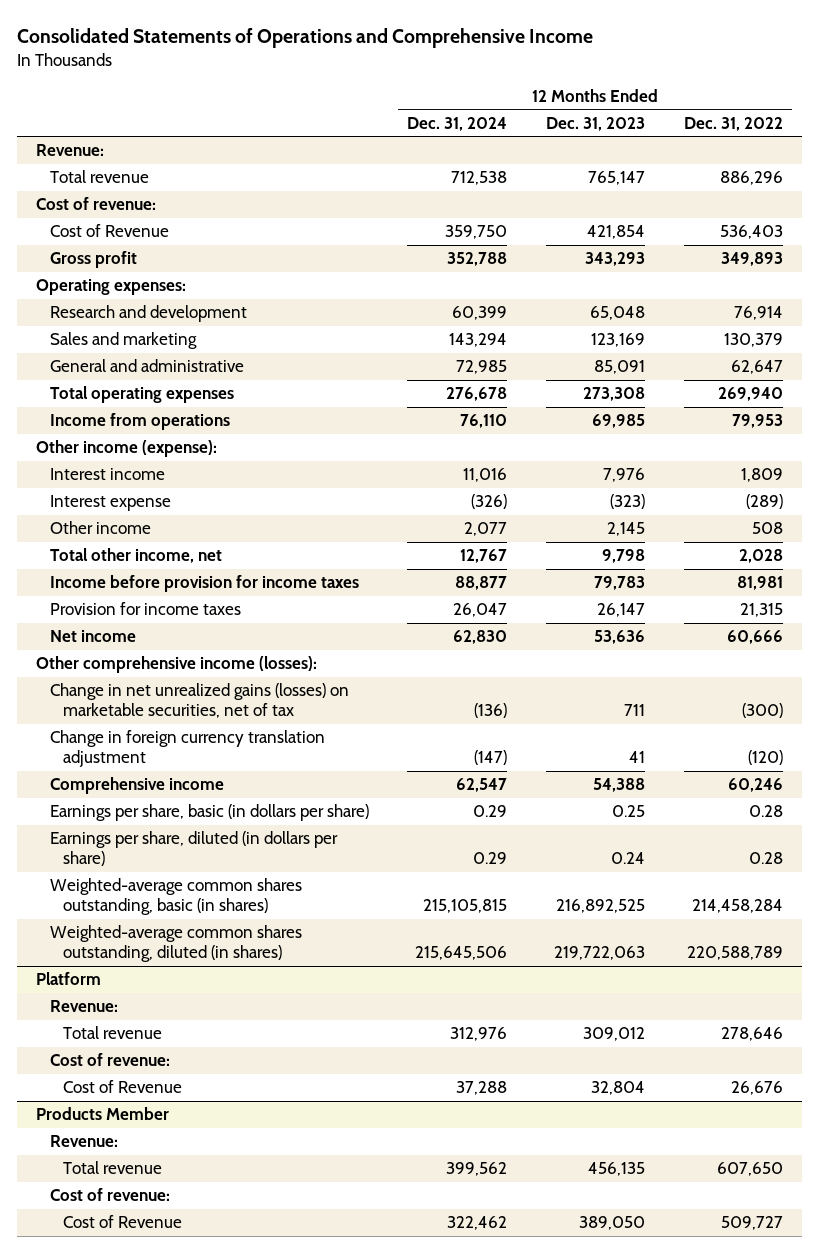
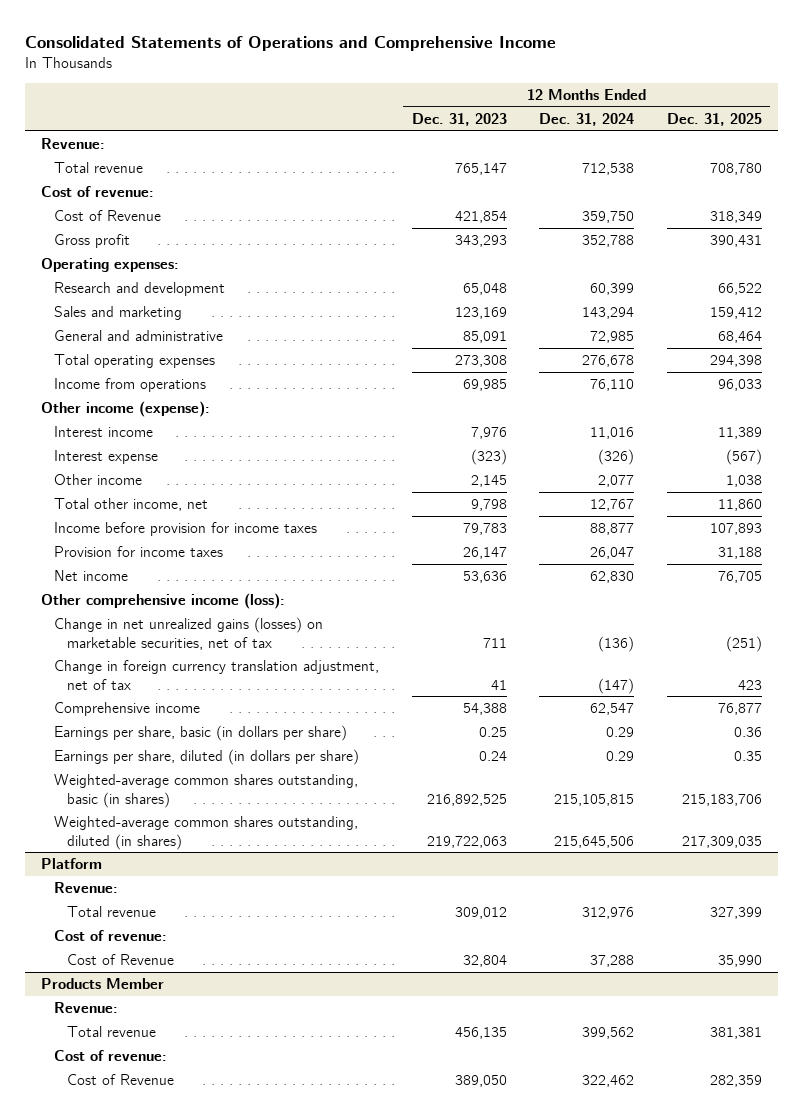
- | 12 Months Ended Dec. 31, 2024 | 12 Months Ended Dec. 31, 2023 | 12 Months Ended Dec. 31, 2022
+ | 12 Months Ended Dec. 31, 2023 | 12 Months Ended Dec. 31, 2024 | 12 Months Ended Dec. 31, 2025
- Other comprehensive income (losses):
+ Other comprehensive income (loss):
- Change in foreign currency translation adjustment | (147) | 41 | (120)
+ Change in foreign currency translation adjustment, net of tax | 41 | (147) | 423

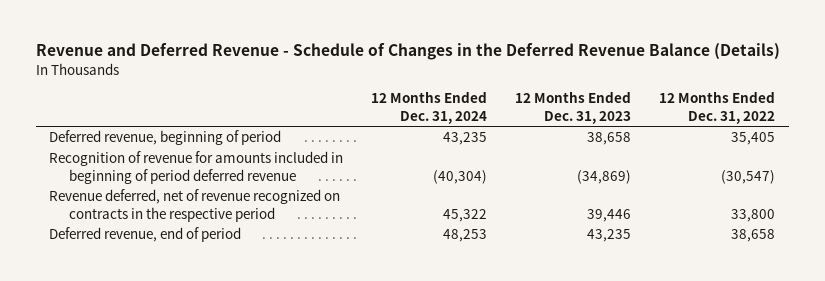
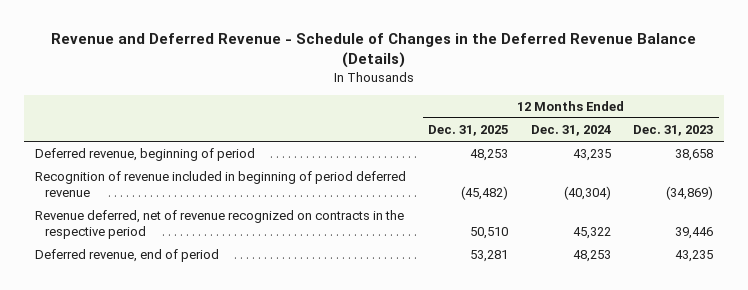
- | 12 Months Ended Dec. 31, 2024 | 12 Months Ended Dec. 31, 2023 | 12 Months Ended Dec. 31, 2022
+ | 12 Months Ended Dec. 31, 2025 | 12 Months Ended Dec. 31, 2024 | 12 Months Ended Dec. 31, 2023
- Recognition of revenue for amounts included in beginning of period deferred revenue | (40,304) | (34,869) | (30,547)
+ Recognition of revenue included in beginning of period deferred revenue | (45,482) | (40,304) | (34,869)

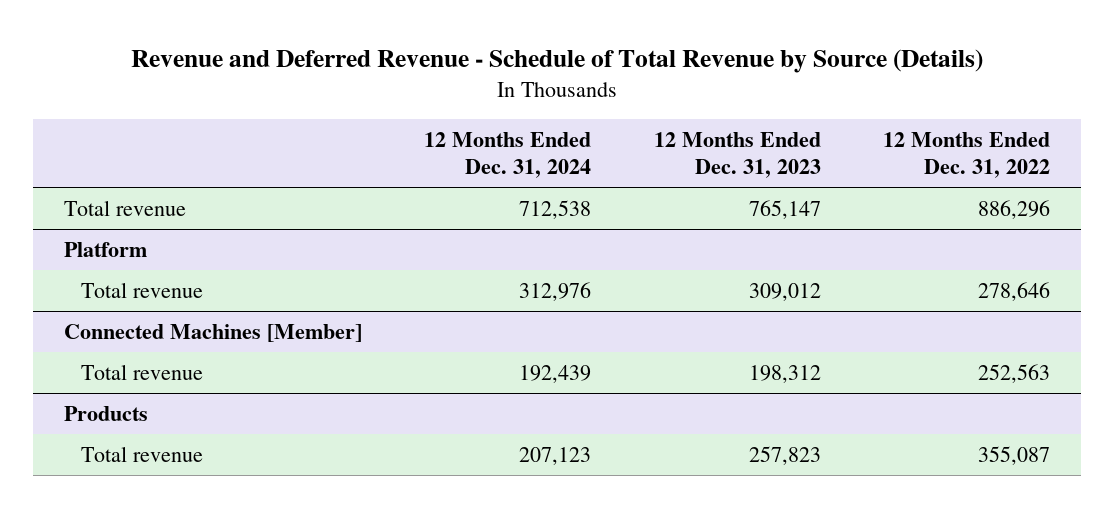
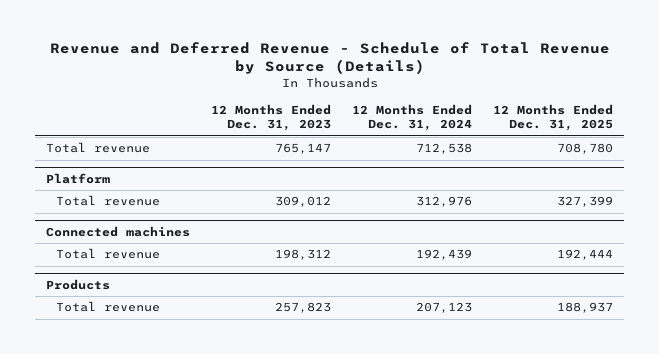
- | 12 Months Ended Dec. 31, 2024 | 12 Months Ended Dec. 31, 2023 | 12 Months Ended Dec. 31, 2022
+ | 12 Months Ended Dec. 31, 2023 | 12 Months Ended Dec. 31, 2024 | 12 Months Ended Dec. 31, 2025
- Connected Machines [Member]
+ Connected machines

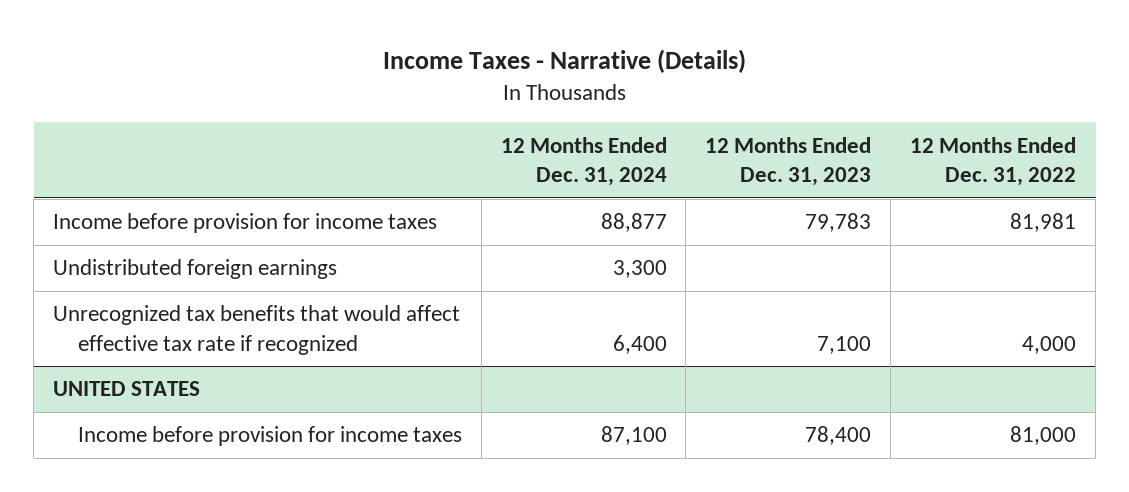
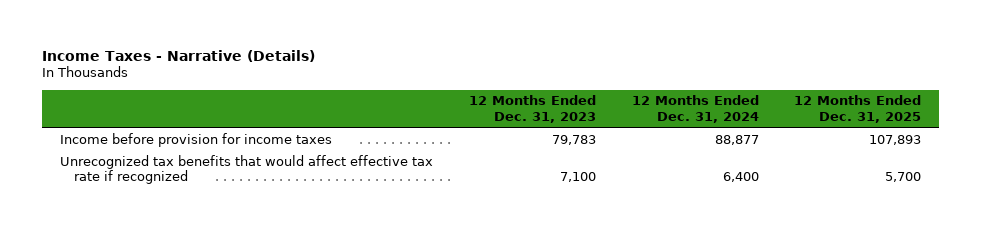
- | 12 Months Ended Dec. 31, 2024 | 12 Months Ended Dec. 31, 2023 | 12 Months Ended Dec. 31, 2022
+ | 12 Months Ended Dec. 31, 2023 | 12 Months Ended Dec. 31, 2024 | 12 Months Ended Dec. 31, 2025
- Undistributed foreign earnings | 3,300 | |
- UNITED STATES
- Income before provision for income taxes | 87,100 | 78,400 | 81,000

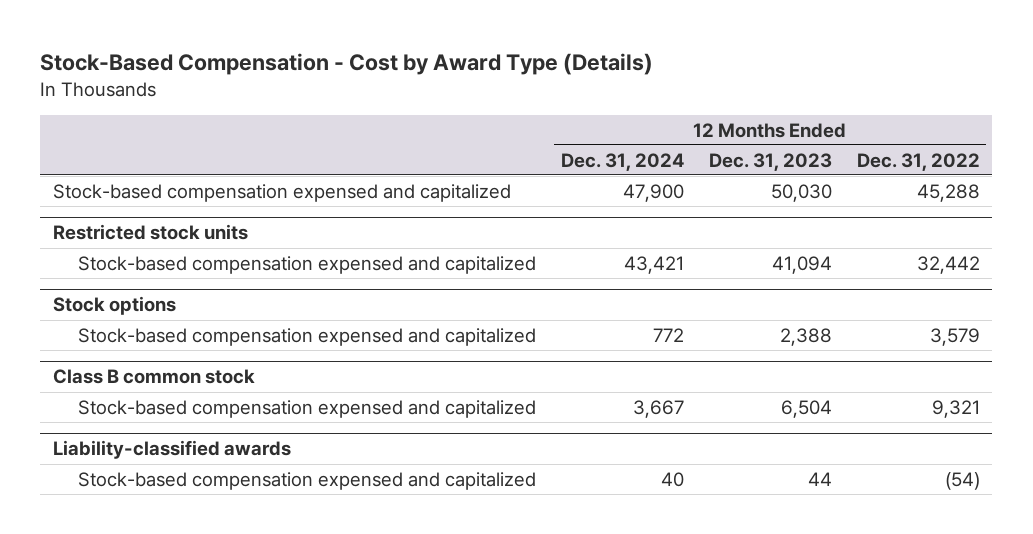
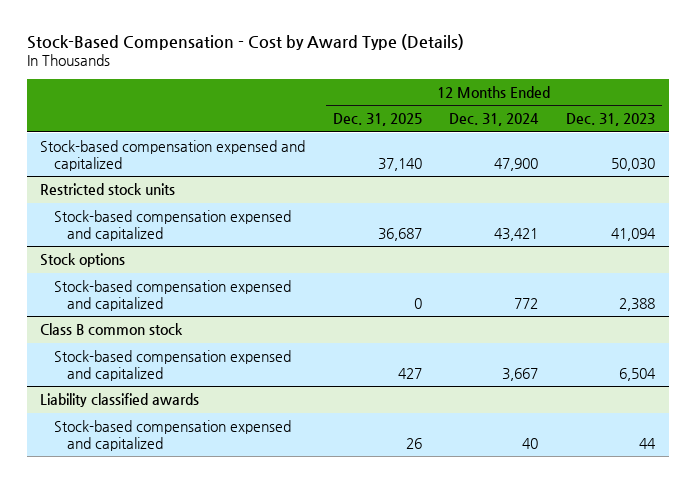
- | 12 Months Ended Dec. 31, 2024 | 12 Months Ended Dec. 31, 2023 | 12 Months Ended Dec. 31, 2022
+ | 12 Months Ended Dec. 31, 2025 | 12 Months Ended Dec. 31, 2024 | 12 Months Ended Dec. 31, 2023
- Liability-classified awards
+ Liability classified awards

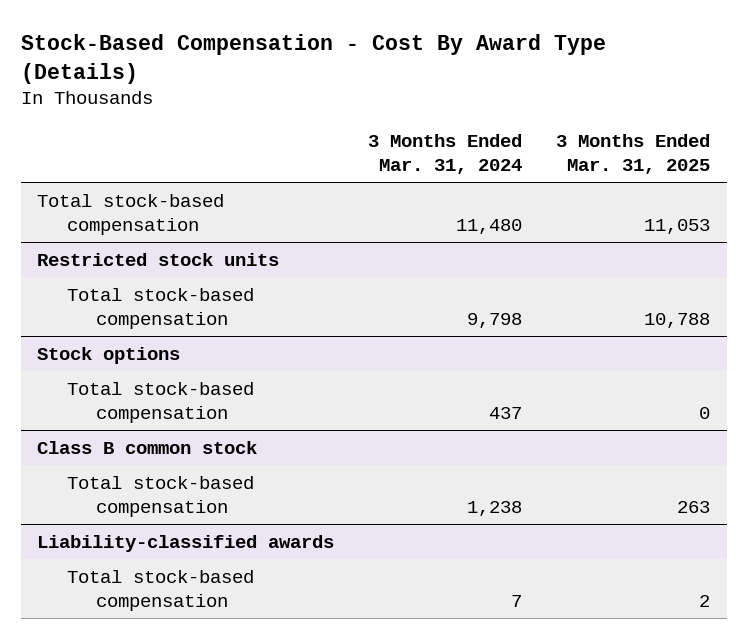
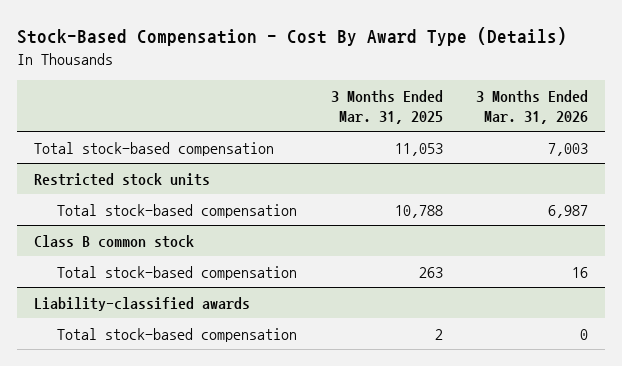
- | 3 Months Ended Mar. 31, 2024 | 3 Months Ended Mar. 31, 2025
+ | 3 Months Ended Mar. 31, 2025 | 3 Months Ended Mar. 31, 2026
- Stock options
- Total stock-based compensation | 437 | 0

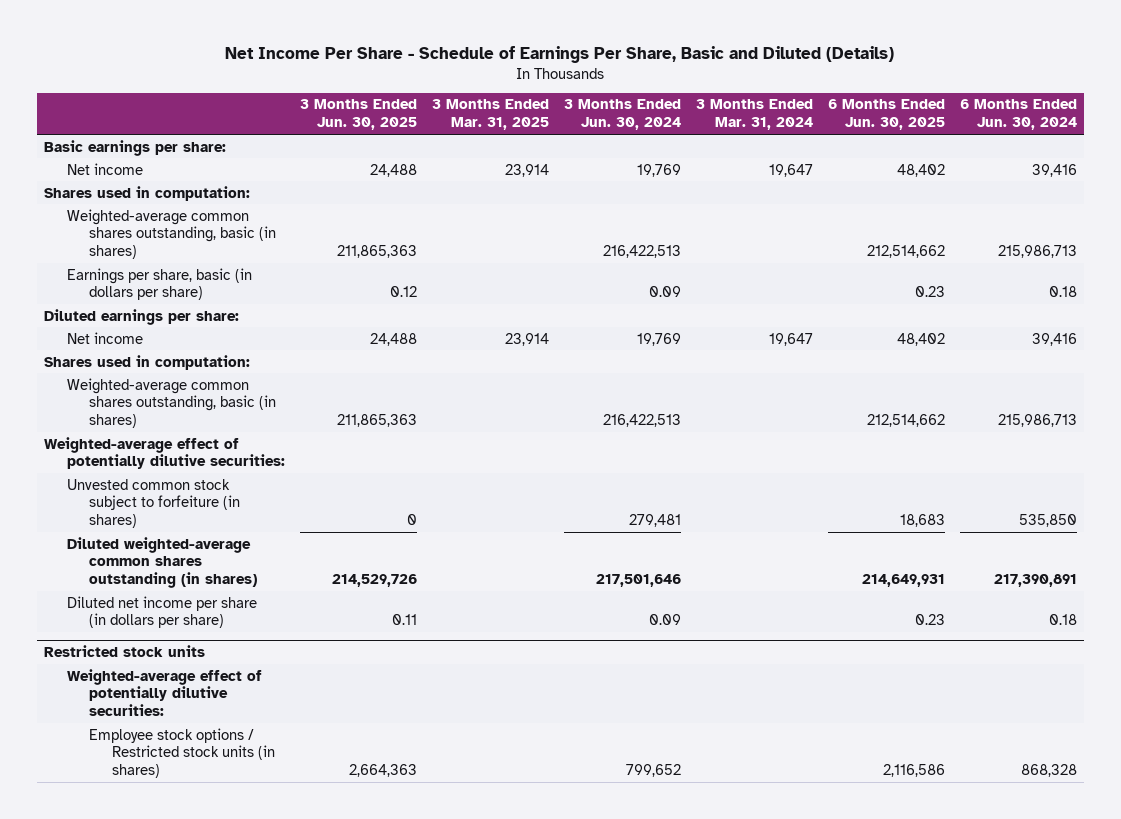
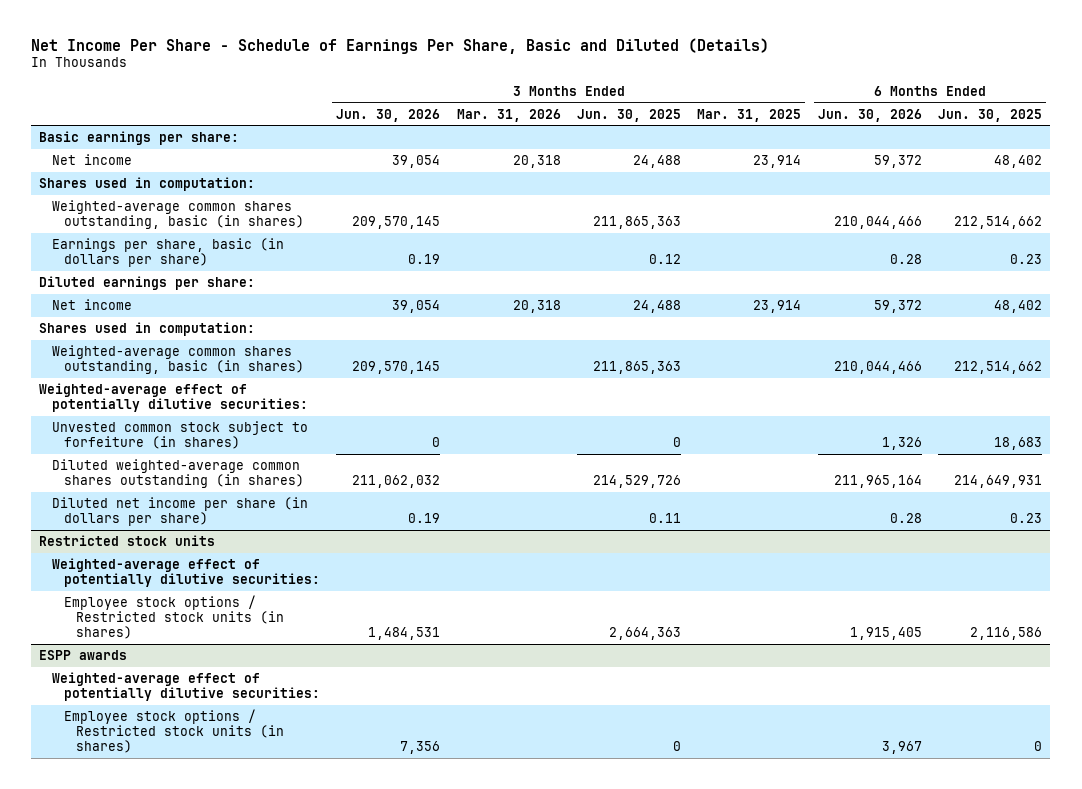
- | 3 Months Ended Jun. 30, 2025 | 3 Months Ended Mar. 31, 2025 | 3 Months Ended Jun. 30, 2024 | 3 Months Ended Mar. 31, 2024 | 6 Months Ended Jun. 30, 2025 | 6 Months Ended Jun. 30, 2024
+ | 3 Months Ended Jun. 30, 2026 | 3 Months Ended Mar. 31, 2026 | 3 Months Ended Jun. 30, 2025 | 3 Months Ended Mar. 31, 2025 | 6 Months Ended Jun. 30, 2026 | 6 Months Ended Jun. 30, 2025
+ ESPP awards
+ Weighted-average effect of potentially dilutive securities:
+ Employee stock options / Restricted stock units (in shares) | 7,356 | | 0 | | 3,967 | 0

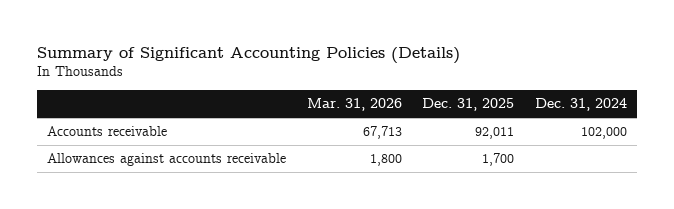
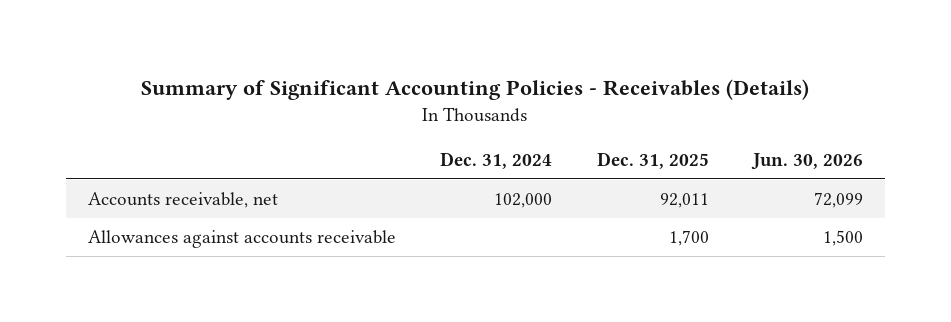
- Summary of Significant Accounting Policies (Details)
+ Summary of Significant Accounting Policies - Receivables (Details)
- | Mar. 31, 2026 | Dec. 31, 2025 | Dec. 31, 2024
+ | Dec. 31, 2024 | Dec. 31, 2025 | Jun. 30, 2026
- Accounts receivable | 67,713 | 92,011 | 102,000
+ Accounts receivable, net | 102,000 | 92,011 | 72,099

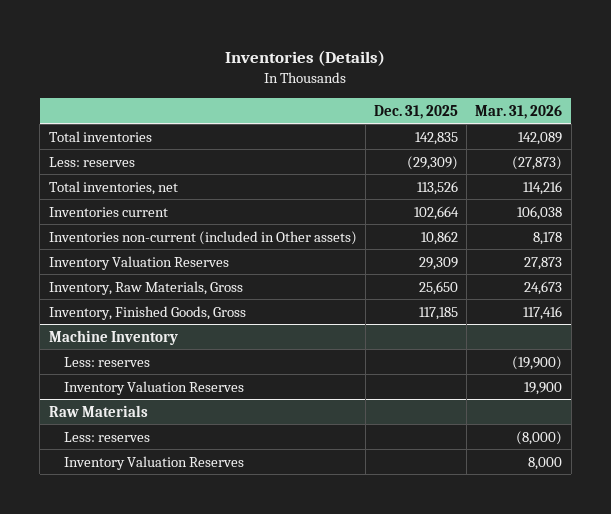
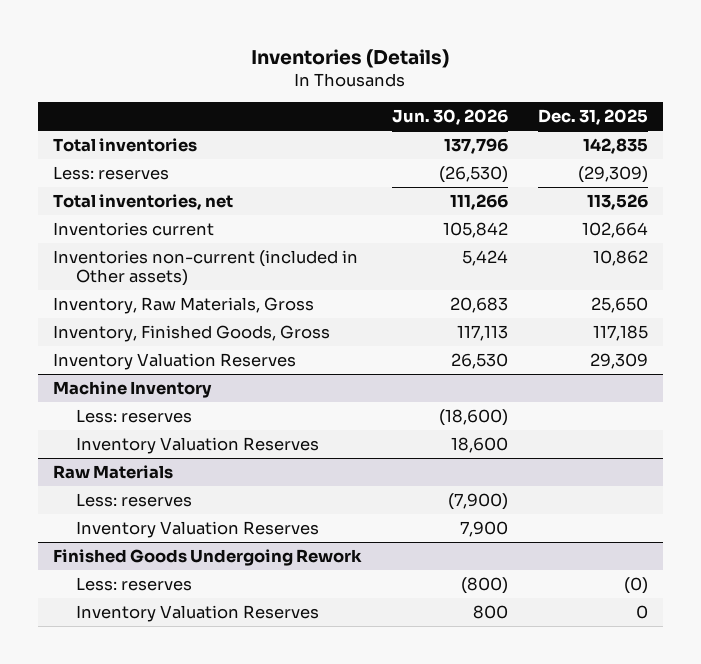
- | Dec. 31, 2025 | Mar. 31, 2026
+ | Jun. 30, 2026 | Dec. 31, 2025
moved down: Inventory Valuation Reserves | 26,530 | 29,309
+ Finished Goods Undergoing Rework
+ Less: reserves | (800) | (0)
+ Inventory Valuation Reserves | 800 | 0

